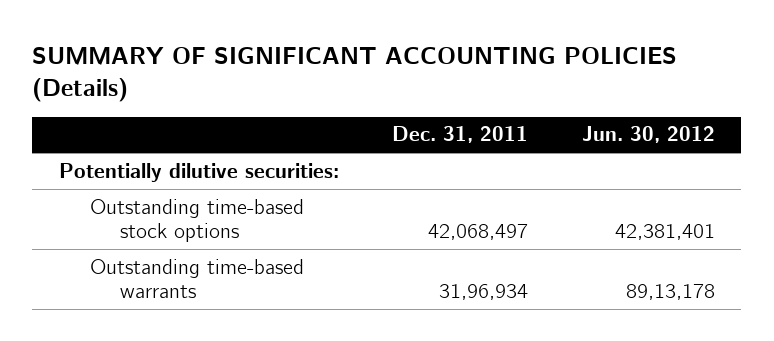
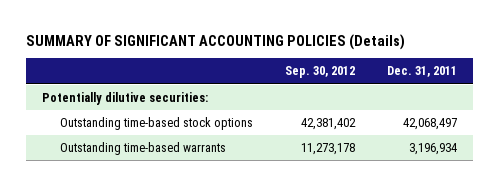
- | Dec. 31, 2011 | Jun. 30, 2012
+ | Sep. 30, 2012 | Dec. 31, 2011
- Outstanding time-based warrants | 31,96,934 | 89,13,178
+ Outstanding time-based warrants | 11,273,178 | 3,196,934

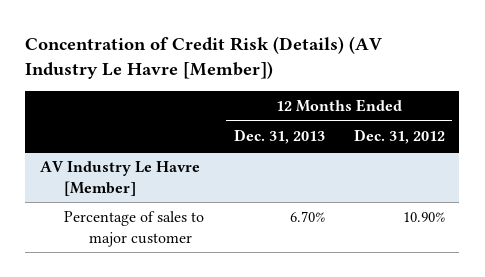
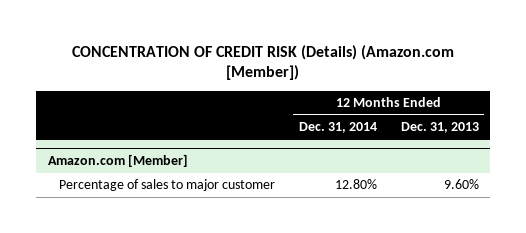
- Concentration of Credit Risk (Details) (AV Industry Le Havre [Member])
+ CONCENTRATION OF CREDIT RISK (Details) (Amazon.com [Member])
- | 12 Months Ended Dec. 31, 2013 | 12 Months Ended Dec. 31, 2012
+ | 12 Months Ended Dec. 31, 2014 | 12 Months Ended Dec. 31, 2013
- AV Industry Le Havre [Member]
- Percentage of sales to major customer | 6.70% | 10.90%
+ Amazon.com [Member]
+ Percentage of sales to major customer | 12.80% | 9.60%

